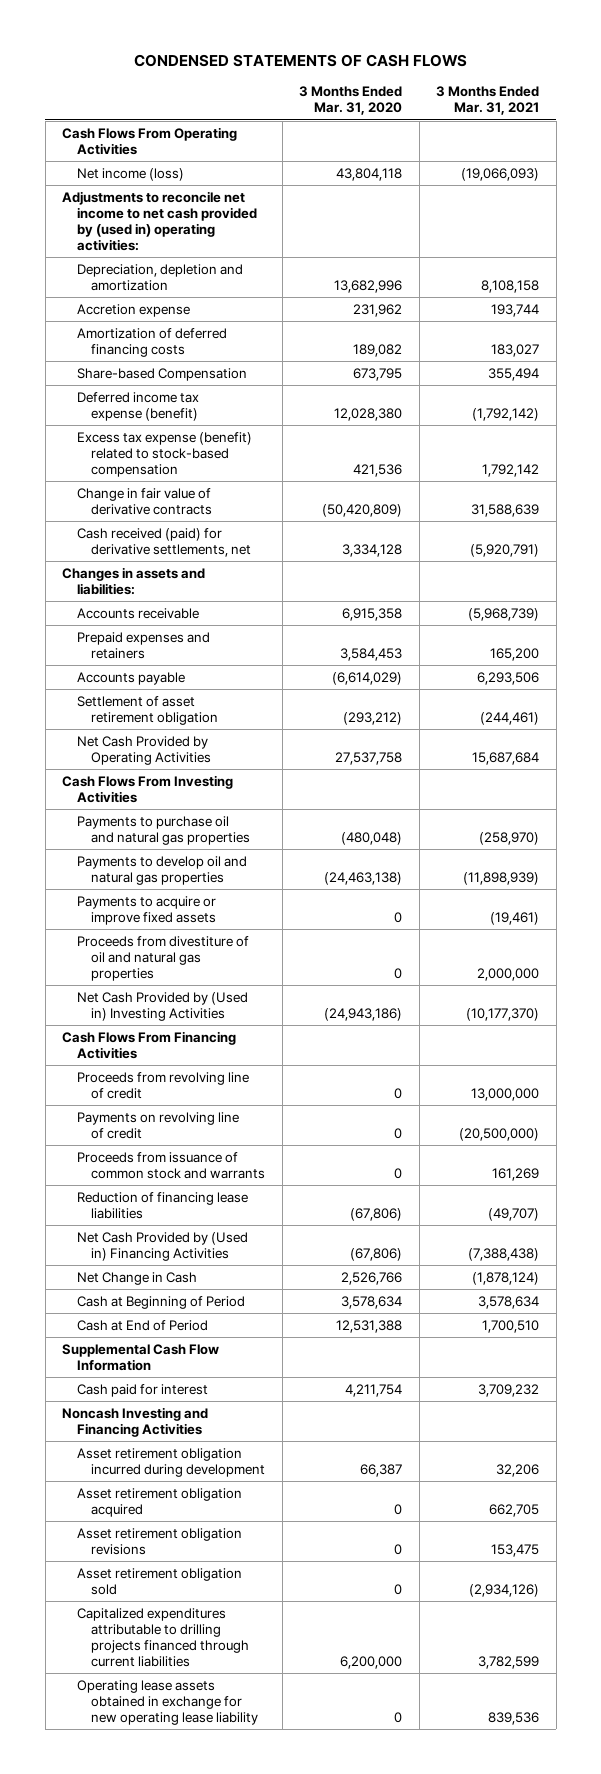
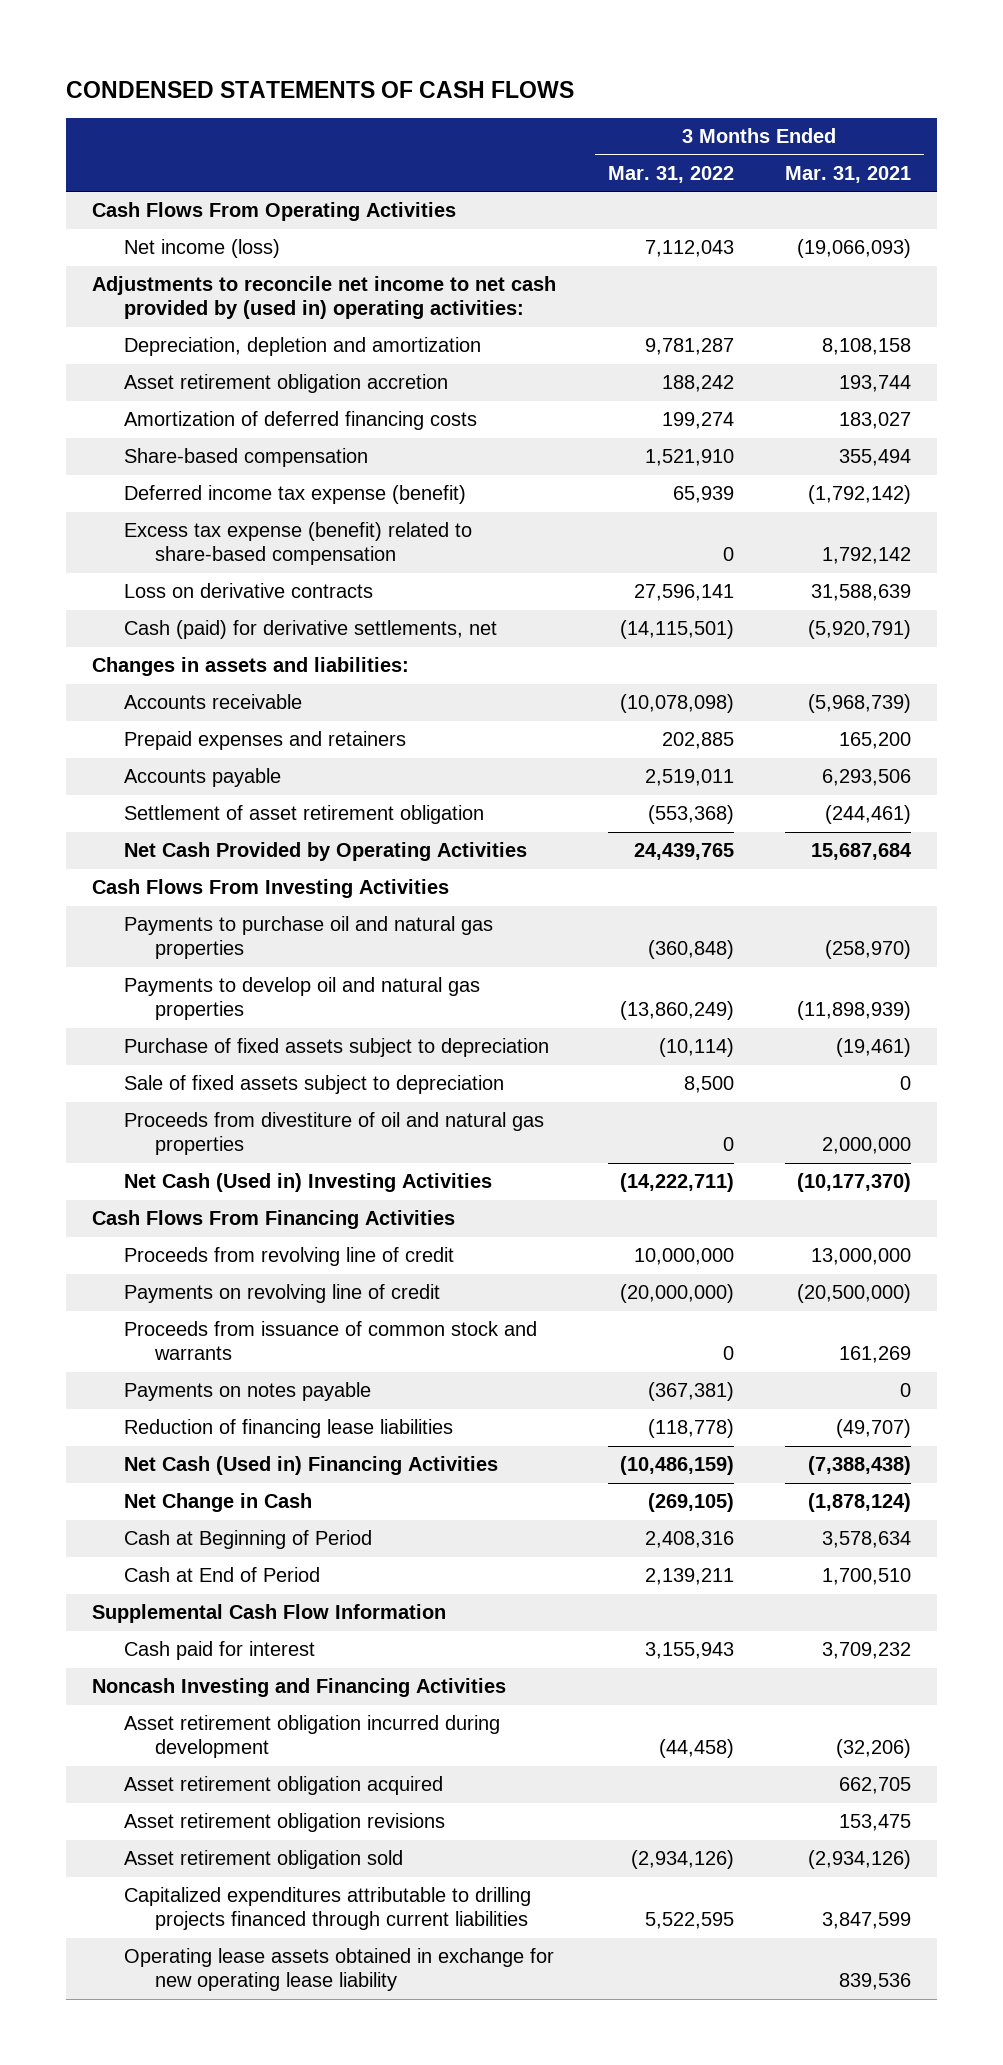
- | 3 Months Ended Mar. 31, 2020 | 3 Months Ended Mar. 31, 2021
+ | 3 Months Ended Mar. 31, 2022 | 3 Months Ended Mar. 31, 2021
- Accretion expense | 231,962 | 193,744
+ Asset retirement obligation accretion | 188,242 | 193,744
- Share-based Compensation | 673,795 | 355,494
+ Share-based compensation | 1,521,910 | 355,494
- Excess tax expense (benefit) related to stock-based compensation | 421,536 | 1,792,142
- Change in fair value of derivative contracts | (50,420,809) | 31,588,639
- Cash received (paid) for derivative settlements, net | 3,334,128 | (5,920,791)
+ Excess tax expense (benefit) related to share-based compensation | 0 | 1,792,142
+ Loss on derivative contracts | 27,596,141 | 31,588,639
+ Cash (paid) for derivative settlements, net | (14,115,501) | (5,920,791)
- Payments to acquire or improve fixed assets | 0 | (19,461)
+ Purchase of fixed assets subject to depreciation | (10,114) | (19,461)
+ Sale of fixed assets subject to depreciation | 8,500 | 0
- Net Cash Provided by (Used in) Investing Activities | (24,943,186) | (10,177,370)
+ Net Cash (Used in) Investing Activities | (14,222,711) | (10,177,370)
+ Payments on notes payable | (367,381) | 0
- Net Cash Provided by (Used in) Financing Activities | (67,806) | (7,388,438)
+ Net Cash (Used in) Financing Activities | (10,486,159) | (7,388,438)
- Asset retirement obligation incurred during development | 66,387 | 32,206
+ Asset retirement obligation incurred during development | (44,458) | (32,206)
- Capitalized expenditures attributable to drilling projects financed through current liabilities | 6,200,000 | 3,782,599
+ Capitalized expenditures attributable to drilling projects financed through current liabilities | 5,522,595 | 3,847,599

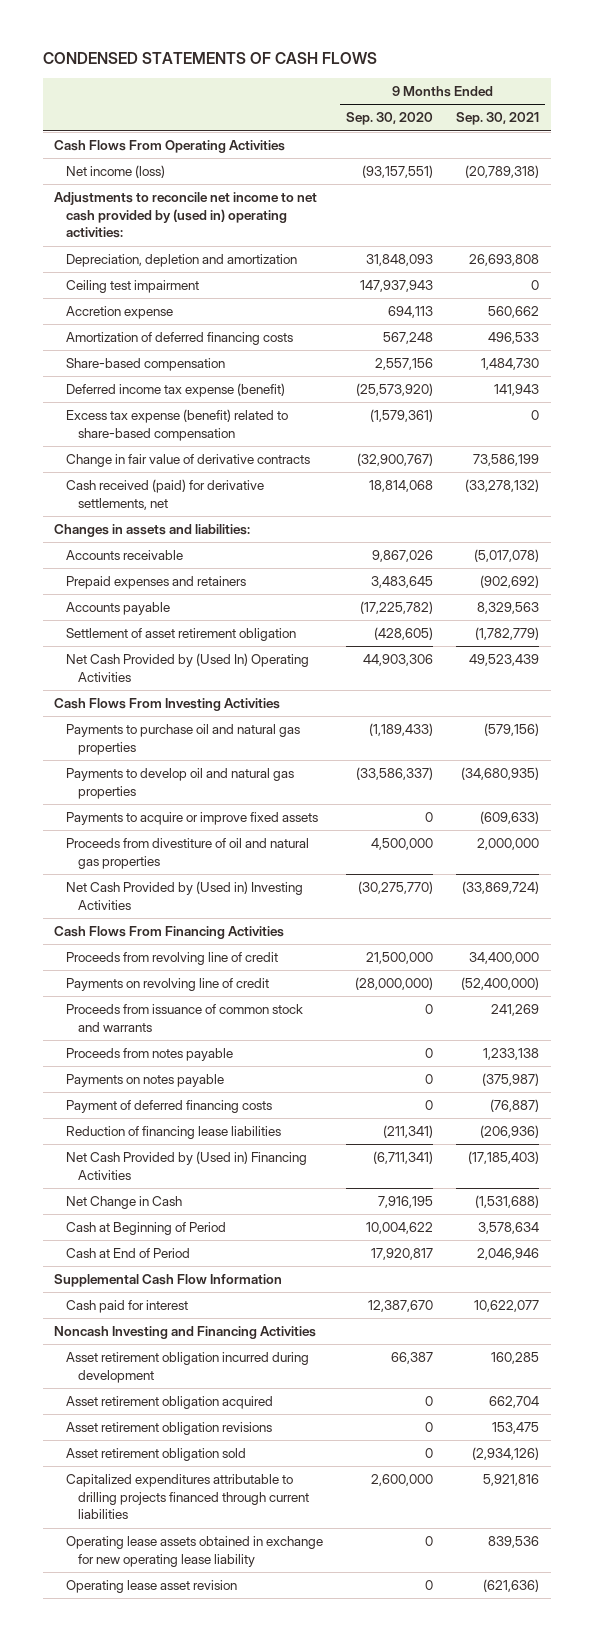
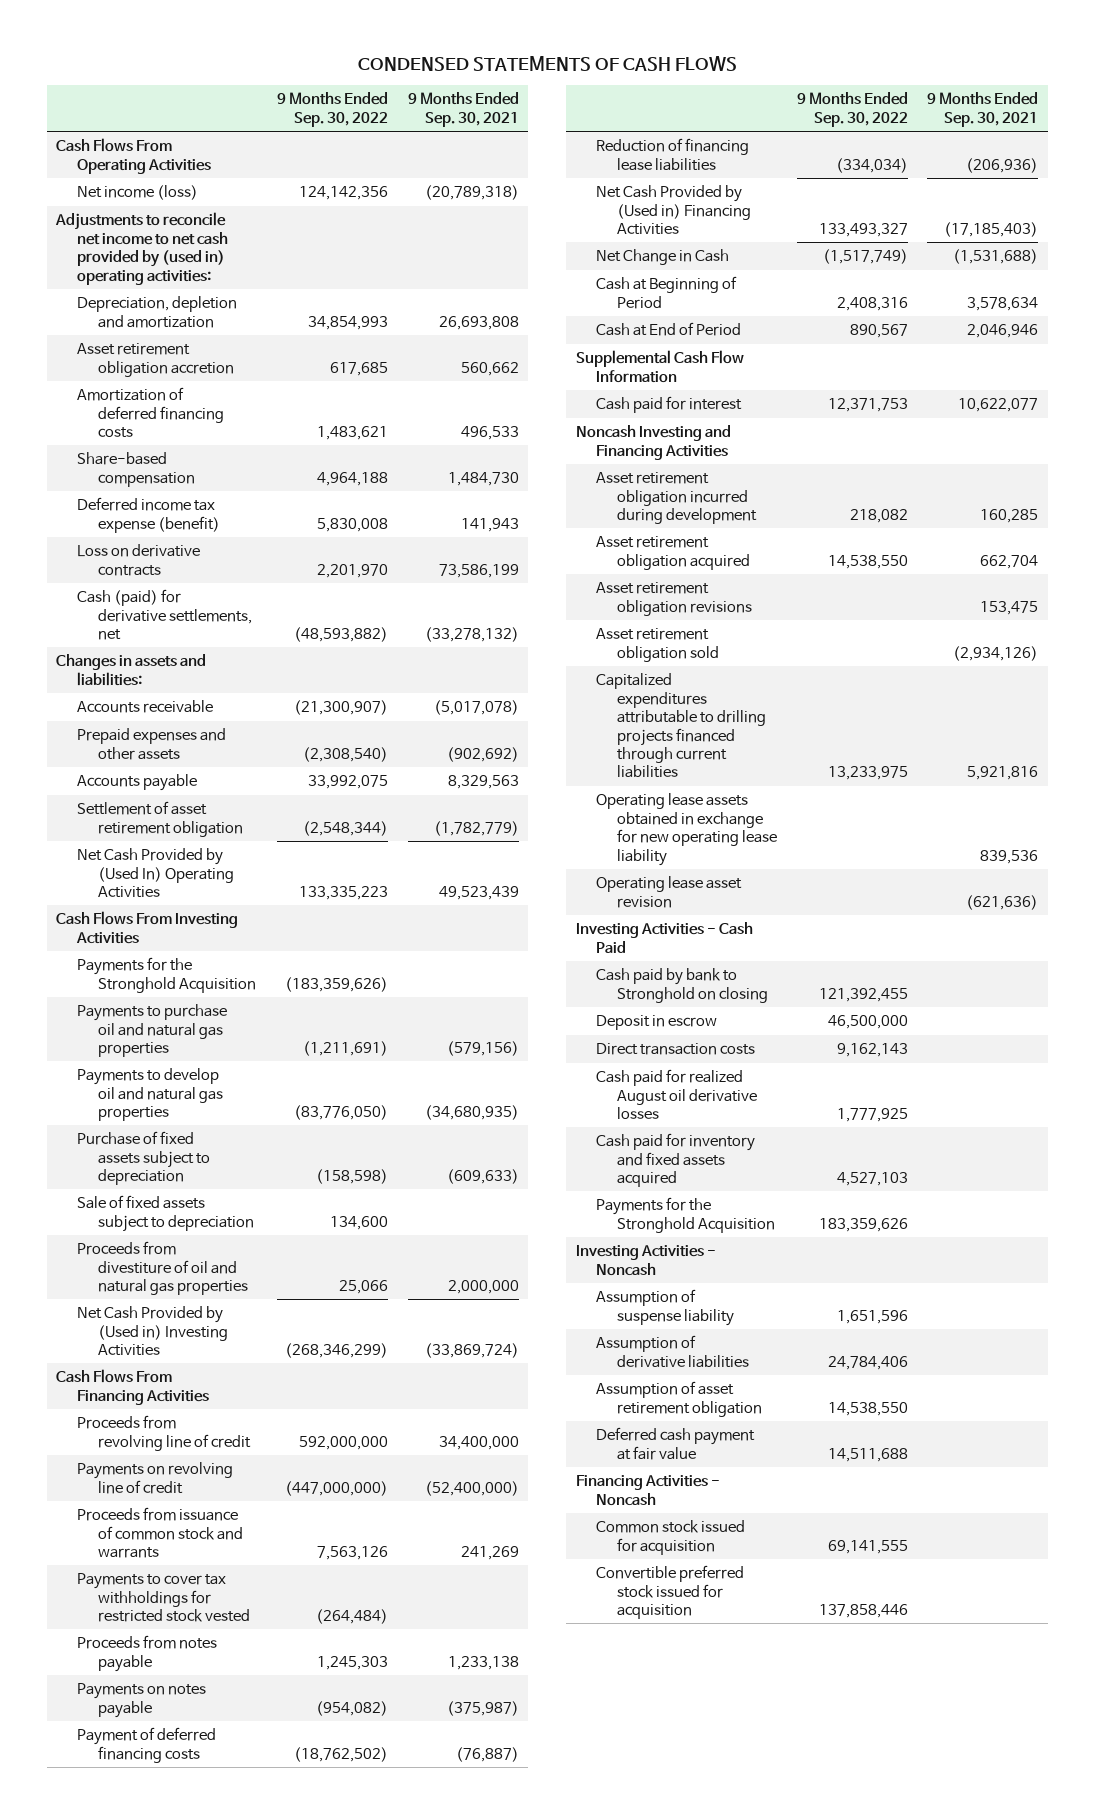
- | 9 Months Ended Sep. 30, 2020 | 9 Months Ended Sep. 30, 2021
+ | 9 Months Ended Sep. 30, 2022 | 9 Months Ended Sep. 30, 2021
- Ceiling test impairment | 147,937,943 | 0
- Accretion expense | 694,113 | 560,662
+ Asset retirement obligation accretion | 617,685 | 560,662
- Excess tax expense (benefit) related to share-based compensation | (1,579,361) | 0
- Change in fair value of derivative contracts | (32,900,767) | 73,586,199
- Cash received (paid) for derivative settlements, net | 18,814,068 | (33,278,132)
+ Loss on derivative contracts | 2,201,970 | 73,586,199
+ Cash (paid) for derivative settlements, net | (48,593,882) | (33,278,132)
- Prepaid expenses and retainers | 3,483,645 | (902,692)
+ Prepaid expenses and other assets | (2,308,540) | (902,692)
+ Payments for the Stronghold Acquisition | (183,359,626) |
- Payments to acquire or improve fixed assets | 0 | (609,633)
+ Purchase of fixed assets subject to depreciation | (158,598) | (609,633)
+ Sale of fixed assets subject to depreciation | 134,600 |
+ Payments to cover tax withholdings for restricted stock vested | (264,484) |
+ Investing Activities - Cash Paid
+ Cash paid by bank to Stronghold on closing | 121,392,455 |
+ Deposit in escrow | 46,500,000 |
+ Direct transaction costs | 9,162,143 |
+ Cash paid for realized August oil derivative losses | 1,777,925 |
+ Cash paid for inventory and fixed assets acquired | 4,527,103 |
+ Payments for the Stronghold Acquisition | 183,359,626 |
+ Investing Activities - Noncash
+ Assumption of suspense liability | 1,651,596 |
+ Assumption of derivative liabilities | 24,784,406 |
+ Assumption of asset retirement obligation | 14,538,550 |
+ Deferred cash payment at fair value | 14,511,688 |
+ Financing Activities - Noncash
+ Common stock issued for acquisition | 69,141,555 |
+ Convertible preferred stock issued for acquisition | 137,858,446 |

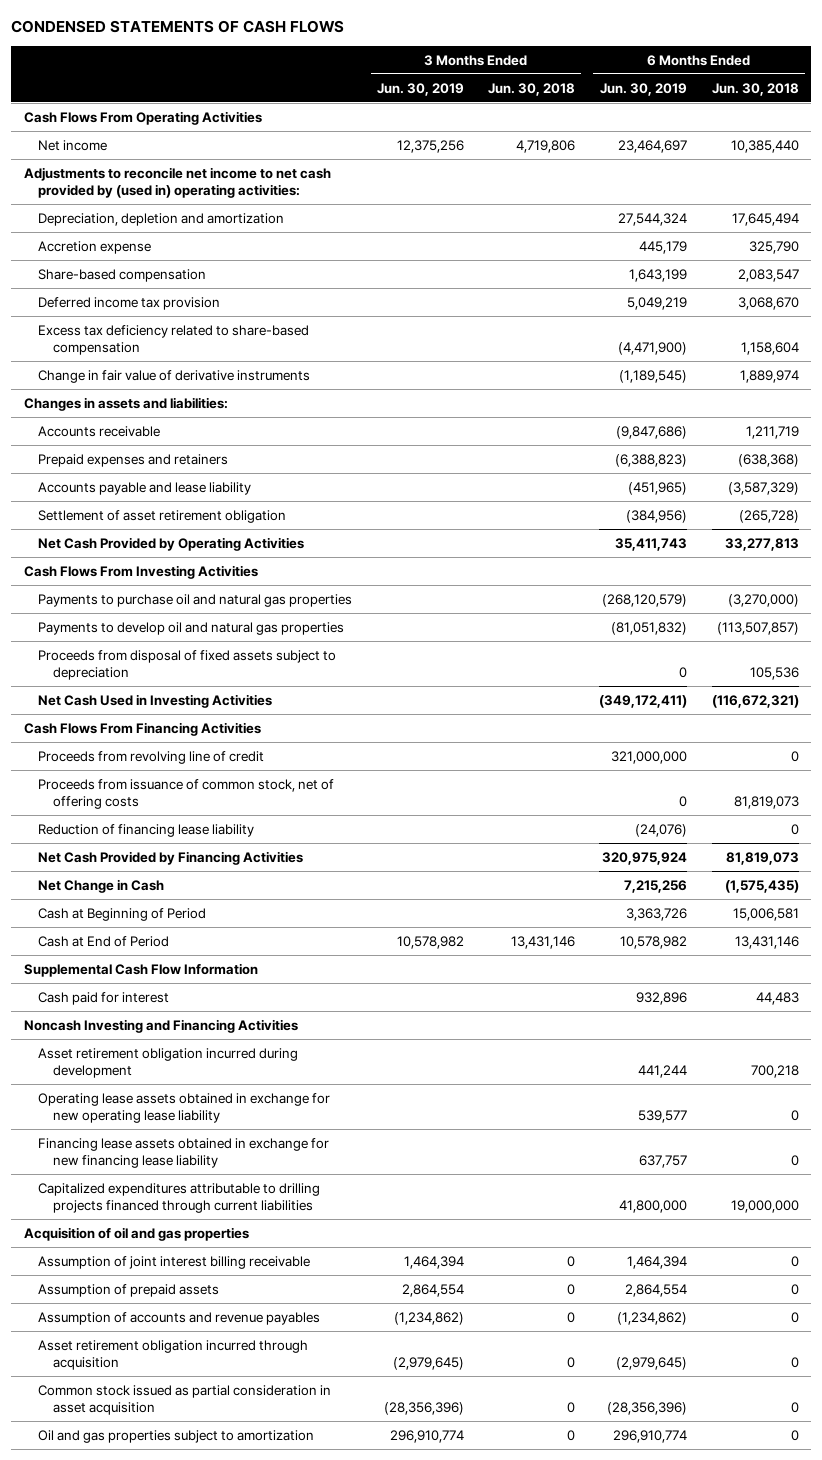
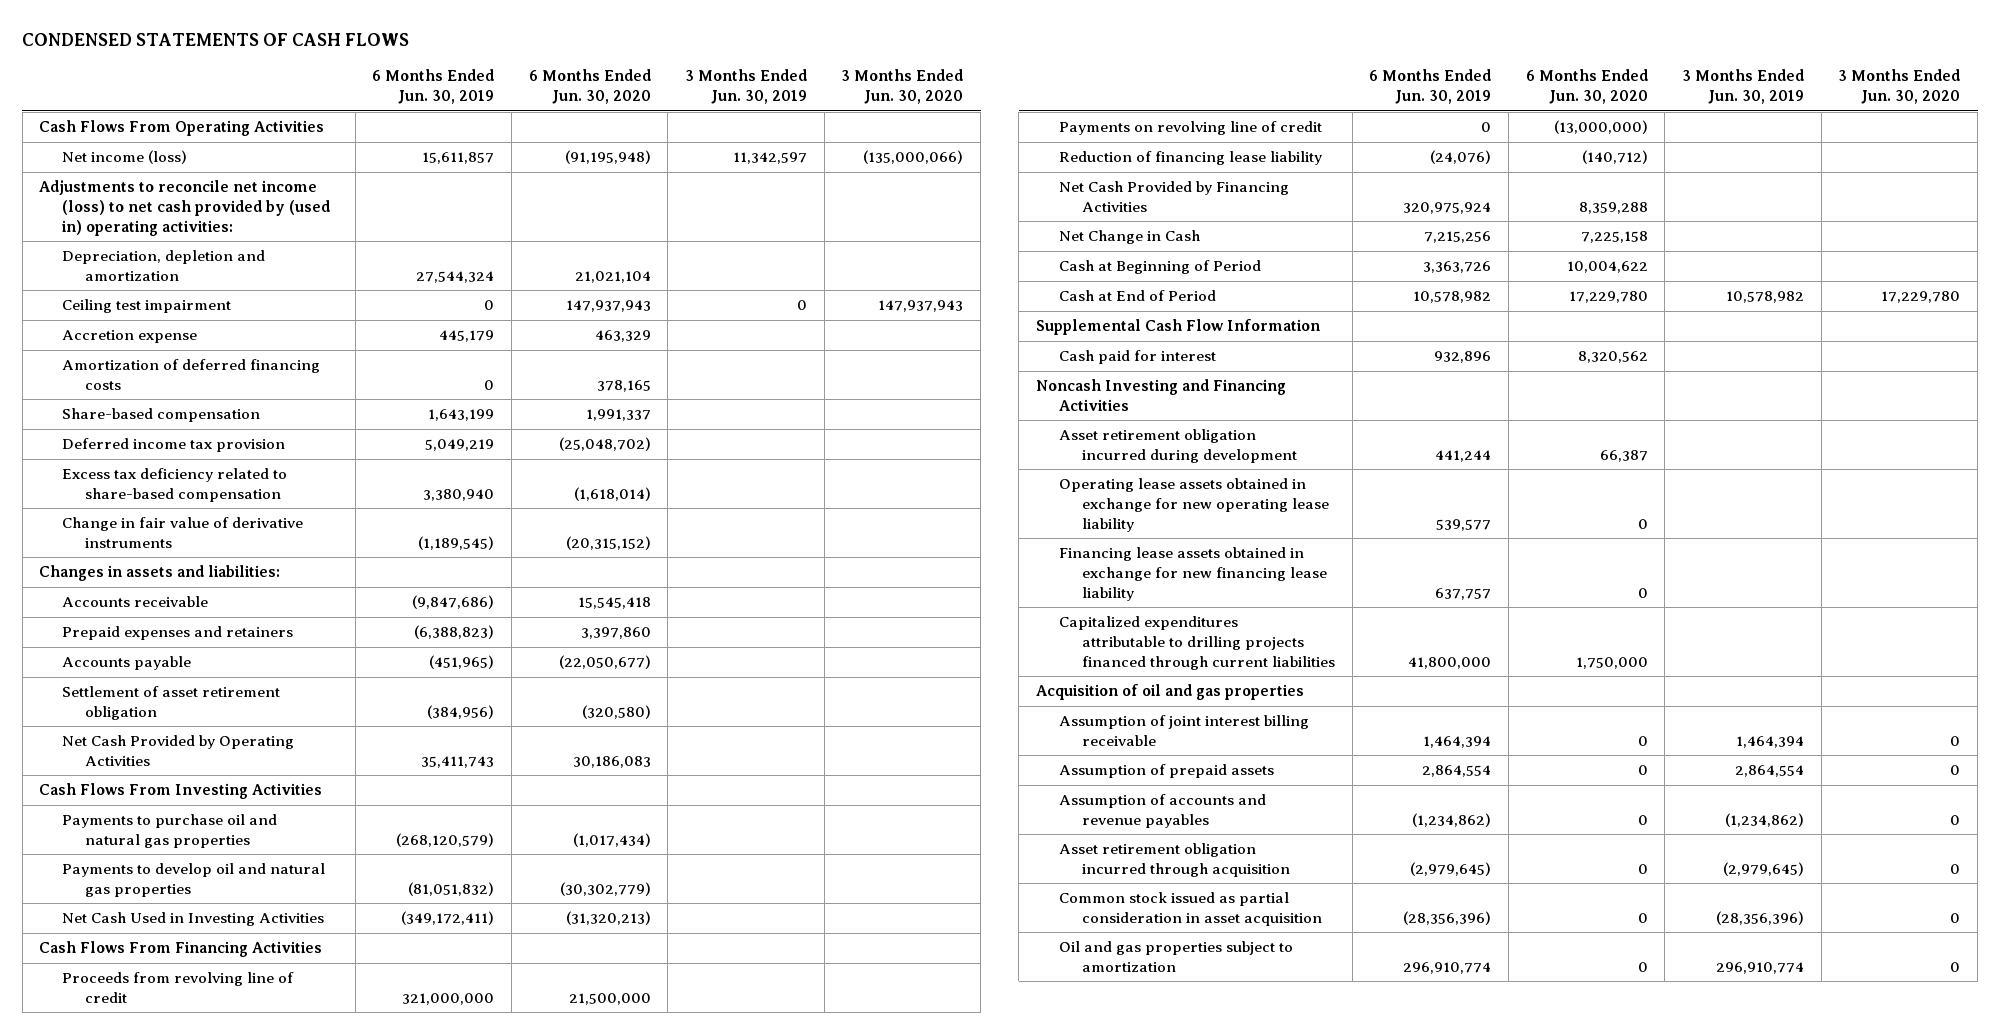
- | 3 Months Ended Jun. 30, 2019 | 3 Months Ended Jun. 30, 2018 | 6 Months Ended Jun. 30, 2019 | 6 Months Ended Jun. 30, 2018
+ | 6 Months Ended Jun. 30, 2019 | 6 Months Ended Jun. 30, 2020 | 3 Months Ended Jun. 30, 2019 | 3 Months Ended Jun. 30, 2020
- Net income | 12,375,256 | 4,719,806 | 23,464,697 | 10,385,440
- Adjustments to reconcile net income to net cash provided by (used in) operating activities:
+ Net income (loss) | 15,611,857 | (91,195,948) | 11,342,597 | (135,000,066)
+ Adjustments to reconcile net income (loss) to net cash provided by (used in) operating activities:
+ Ceiling test impairment | 0 | 147,937,943 | 0 | 147,937,943
+ Amortization of deferred financing costs | 0 | 378,165 | |
- Excess tax deficiency related to share-based compensation | | | (4,471,900) | 1,158,604
+ Excess tax deficiency related to share-based compensation | 3,380,940 | (1,618,014) | |
- Accounts payable and lease liability | | | (451,965) | (3,587,329)
+ Accounts payable | (451,965) | (22,050,677) | |
- Proceeds from disposal of fixed assets subject to depreciation | | | 0 | 105,536
- Proceeds from issuance of common stock, net of offering costs | | | 0 | 81,819,073
+ Payments on revolving line of credit | 0 | (13,000,000) | |

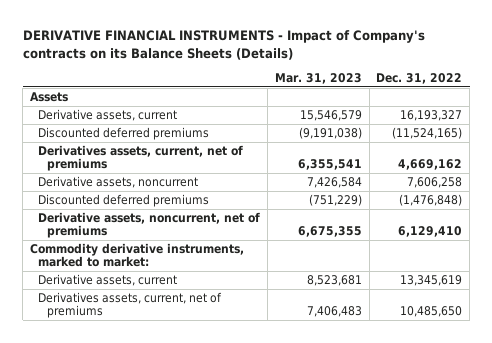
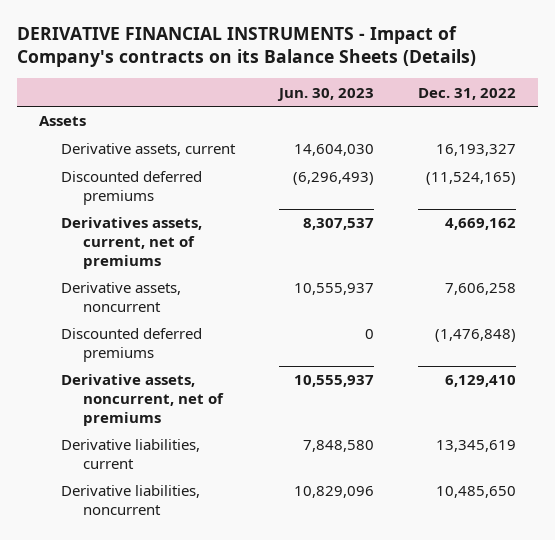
- | Mar. 31, 2023 | Dec. 31, 2022
+ | Jun. 30, 2023 | Dec. 31, 2022
- Commodity derivative instruments, marked to market:
- Derivative assets, current | 8,523,681 | 13,345,619
- Derivatives assets, current, net of premiums | 7,406,483 | 10,485,650
+ Derivative liabilities, current | 7,848,580 | 13,345,619
+ Derivative liabilities, noncurrent | 10,829,096 | 10,485,650

